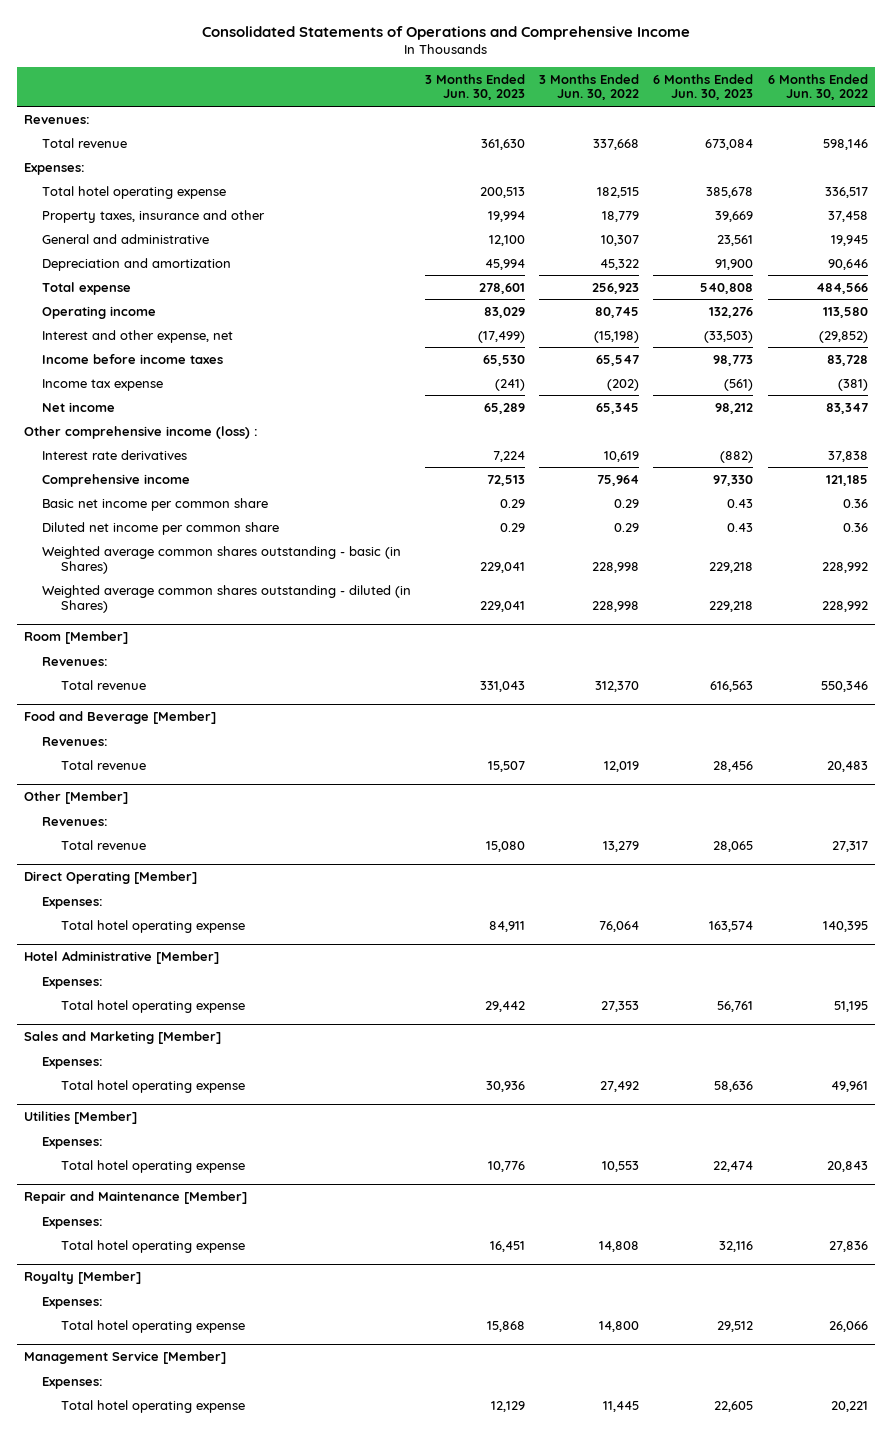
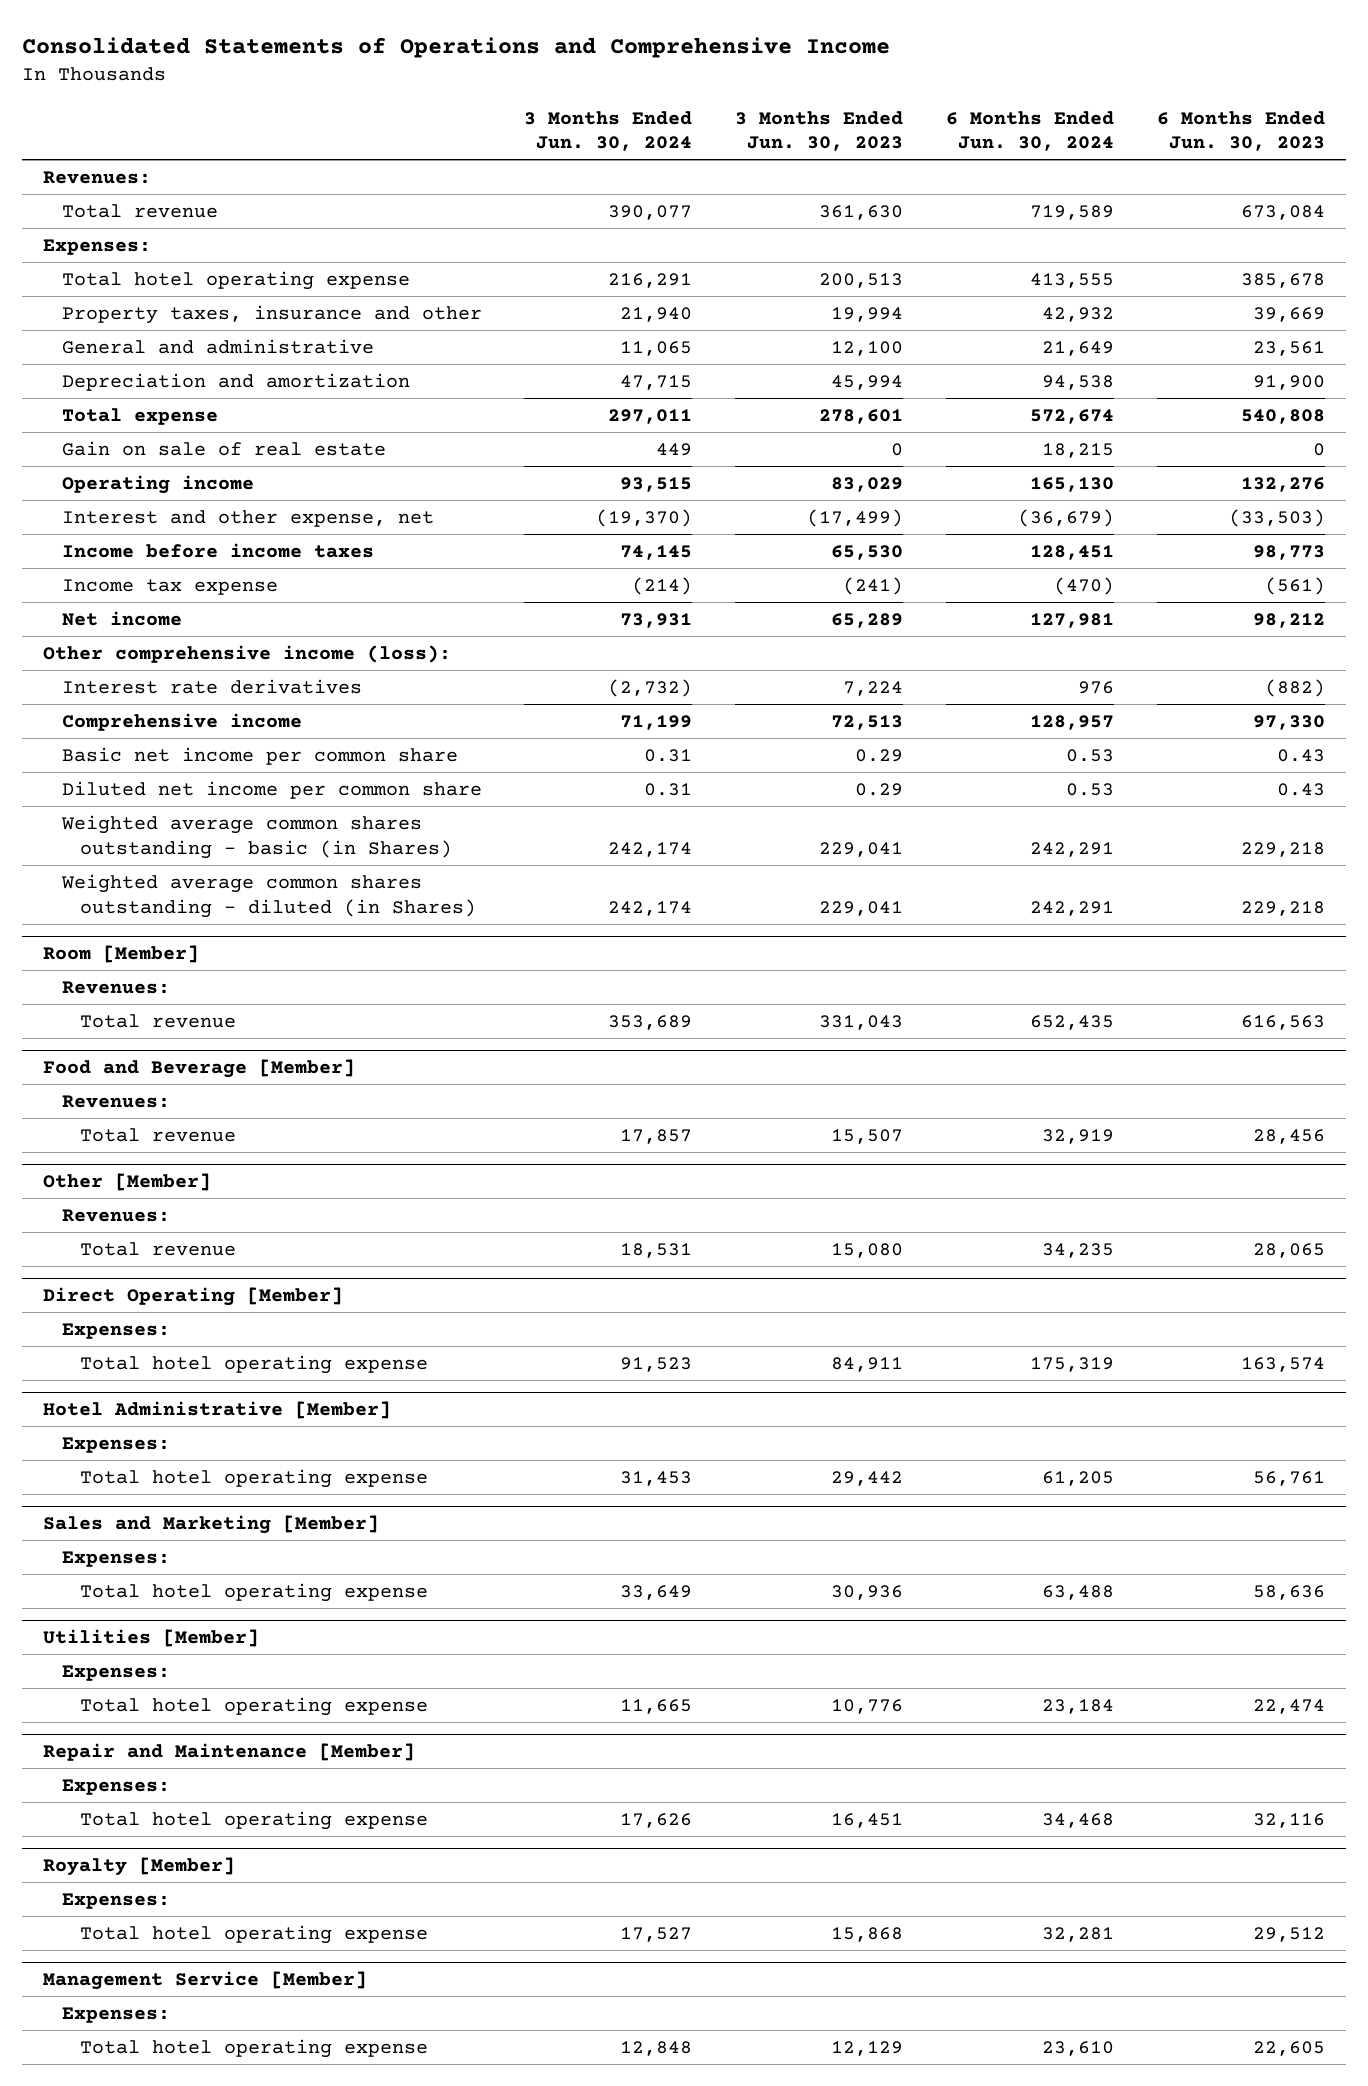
- | 3 Months Ended Jun. 30, 2023 | 3 Months Ended Jun. 30, 2022 | 6 Months Ended Jun. 30, 2023 | 6 Months Ended Jun. 30, 2022
+ | 3 Months Ended Jun. 30, 2024 | 3 Months Ended Jun. 30, 2023 | 6 Months Ended Jun. 30, 2024 | 6 Months Ended Jun. 30, 2023
+ Gain on sale of real estate | 449 | 0 | 18,215 | 0
- Other comprehensive income (loss) :
+ Other comprehensive income (loss):

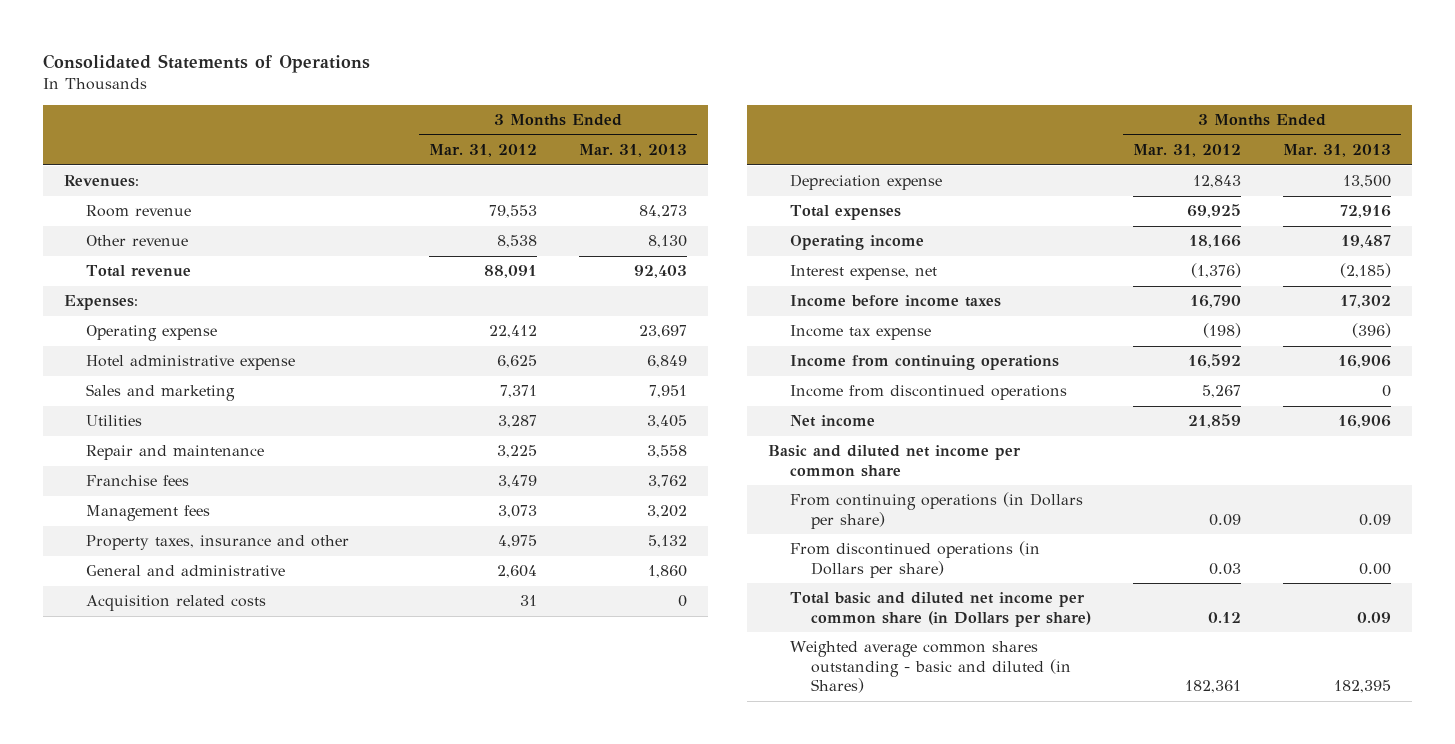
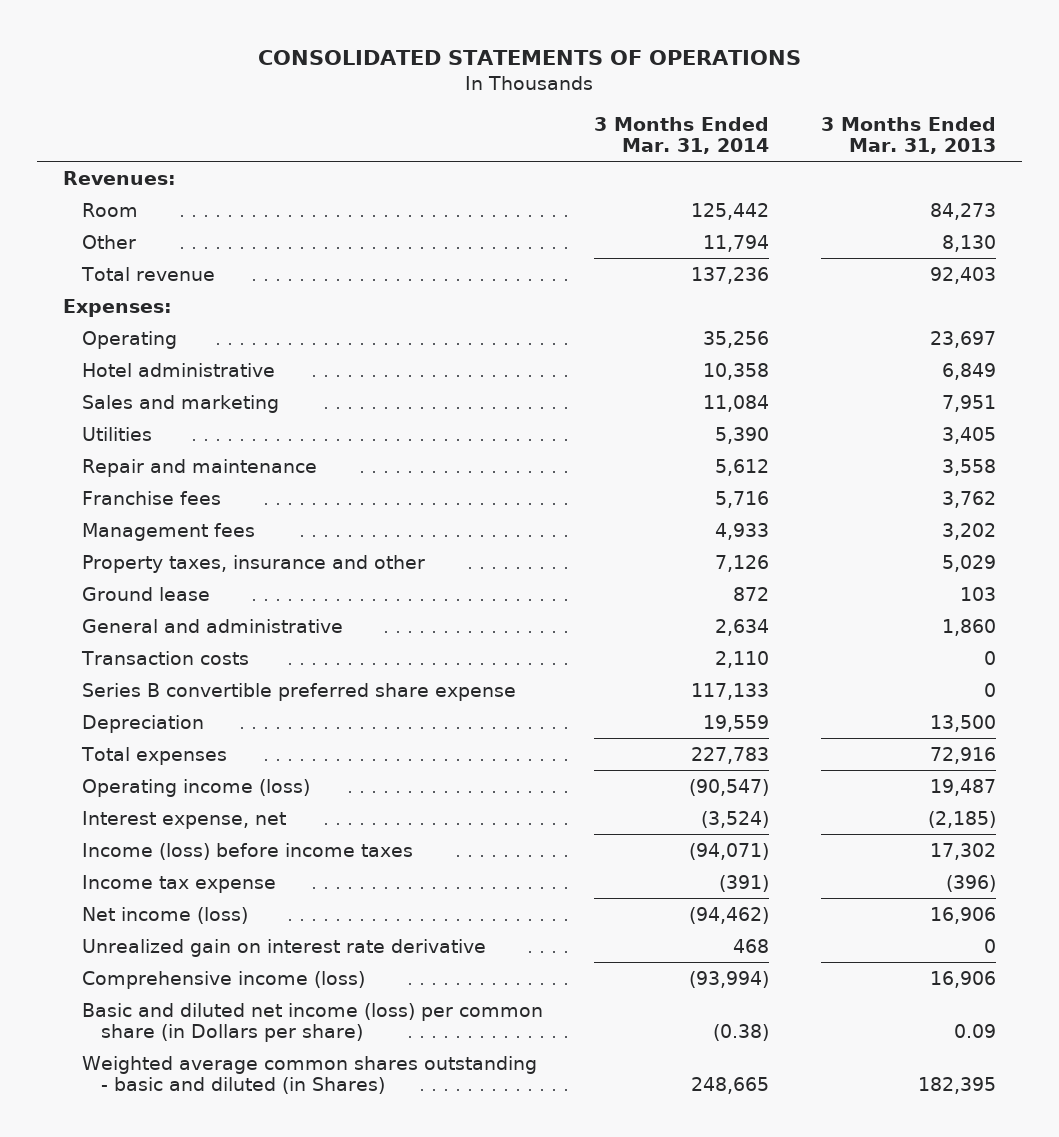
- Consolidated Statements of Operations
+ CONSOLIDATED STATEMENTS OF OPERATIONS
- | 3 Months Ended Mar. 31, 2012 | 3 Months Ended Mar. 31, 2013
+ | 3 Months Ended Mar. 31, 2014 | 3 Months Ended Mar. 31, 2013
- Room revenue | 79,553 | 84,273
- Other revenue | 8,538 | 8,130
+ Room | 125,442 | 84,273
+ Other | 11,794 | 8,130
- Operating expense | 22,412 | 23,697
- Hotel administrative expense | 6,625 | 6,849
+ Operating | 35,256 | 23,697
+ Hotel administrative | 10,358 | 6,849
- Property taxes, insurance and other | 4,975 | 5,132
+ Property taxes, insurance and other | 7,126 | 5,029
+ Ground lease | 872 | 103
- Acquisition related costs | 31 | 0
- Depreciation expense | 12,843 | 13,500
+ Transaction costs | 2,110 | 0
+ Series B convertible preferred share expense | 117,133 | 0
+ Depreciation | 19,559 | 13,500
- Operating income | 18,166 | 19,487
+ Operating income (loss) | (90,547) | 19,487
- Income before income taxes | 16,790 | 17,302
+ Income (loss) before income taxes | (94,071) | 17,302
- Income from continuing operations | 16,592 | 16,906
- Income from discontinued operations | 5,267 | 0
- Net income | 21,859 | 16,906
- Basic and diluted net income per common share
- From continuing operations (in Dollars per share) | 0.09 | 0.09
- From discontinued operations (in Dollars per share) | 0.03 | 0.00
- Total basic and diluted net income per common share (in Dollars per share) | 0.12 | 0.09
+ Net income (loss) | (94,462) | 16,906
+ Unrealized gain on interest rate derivative | 468 | 0
+ Comprehensive income (loss) | (93,994) | 16,906
+ Basic and diluted net income (loss) per common share (in Dollars per share) | (0.38) | 0.09

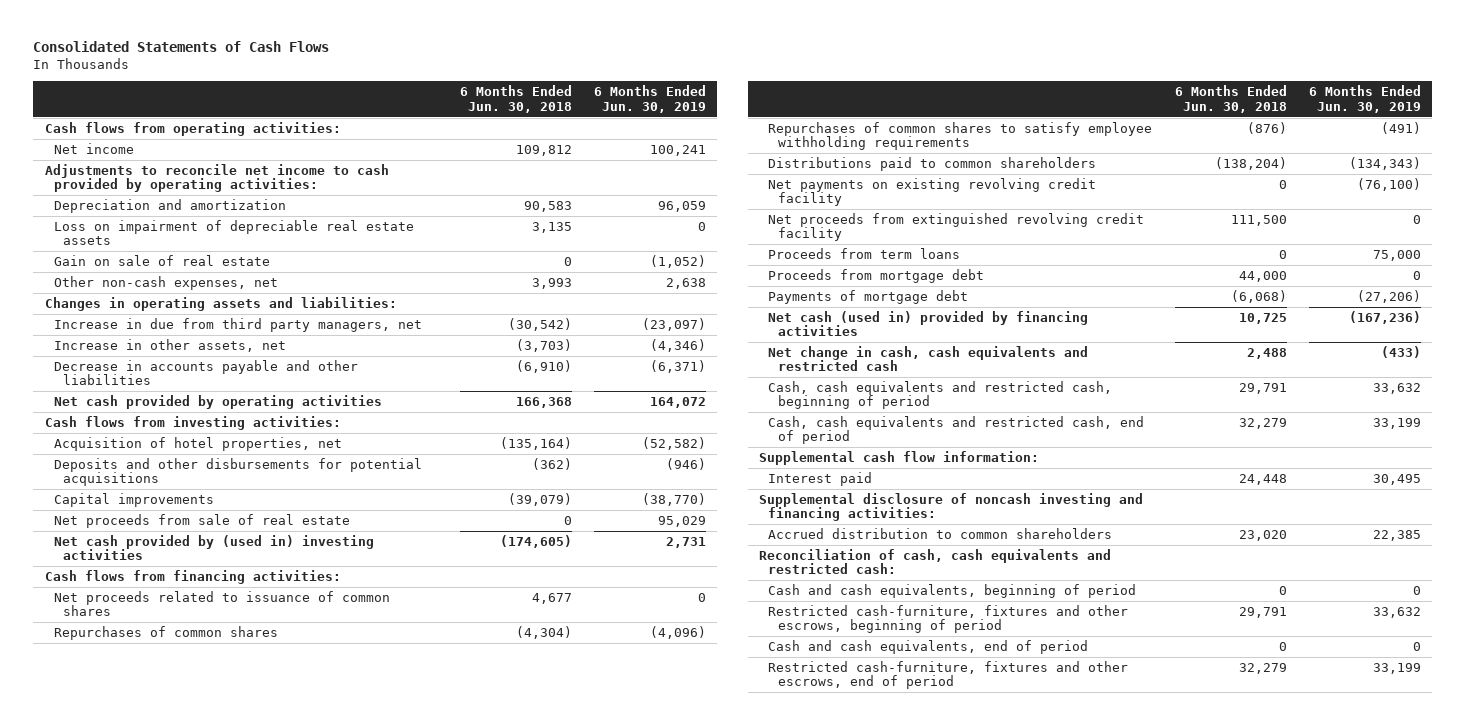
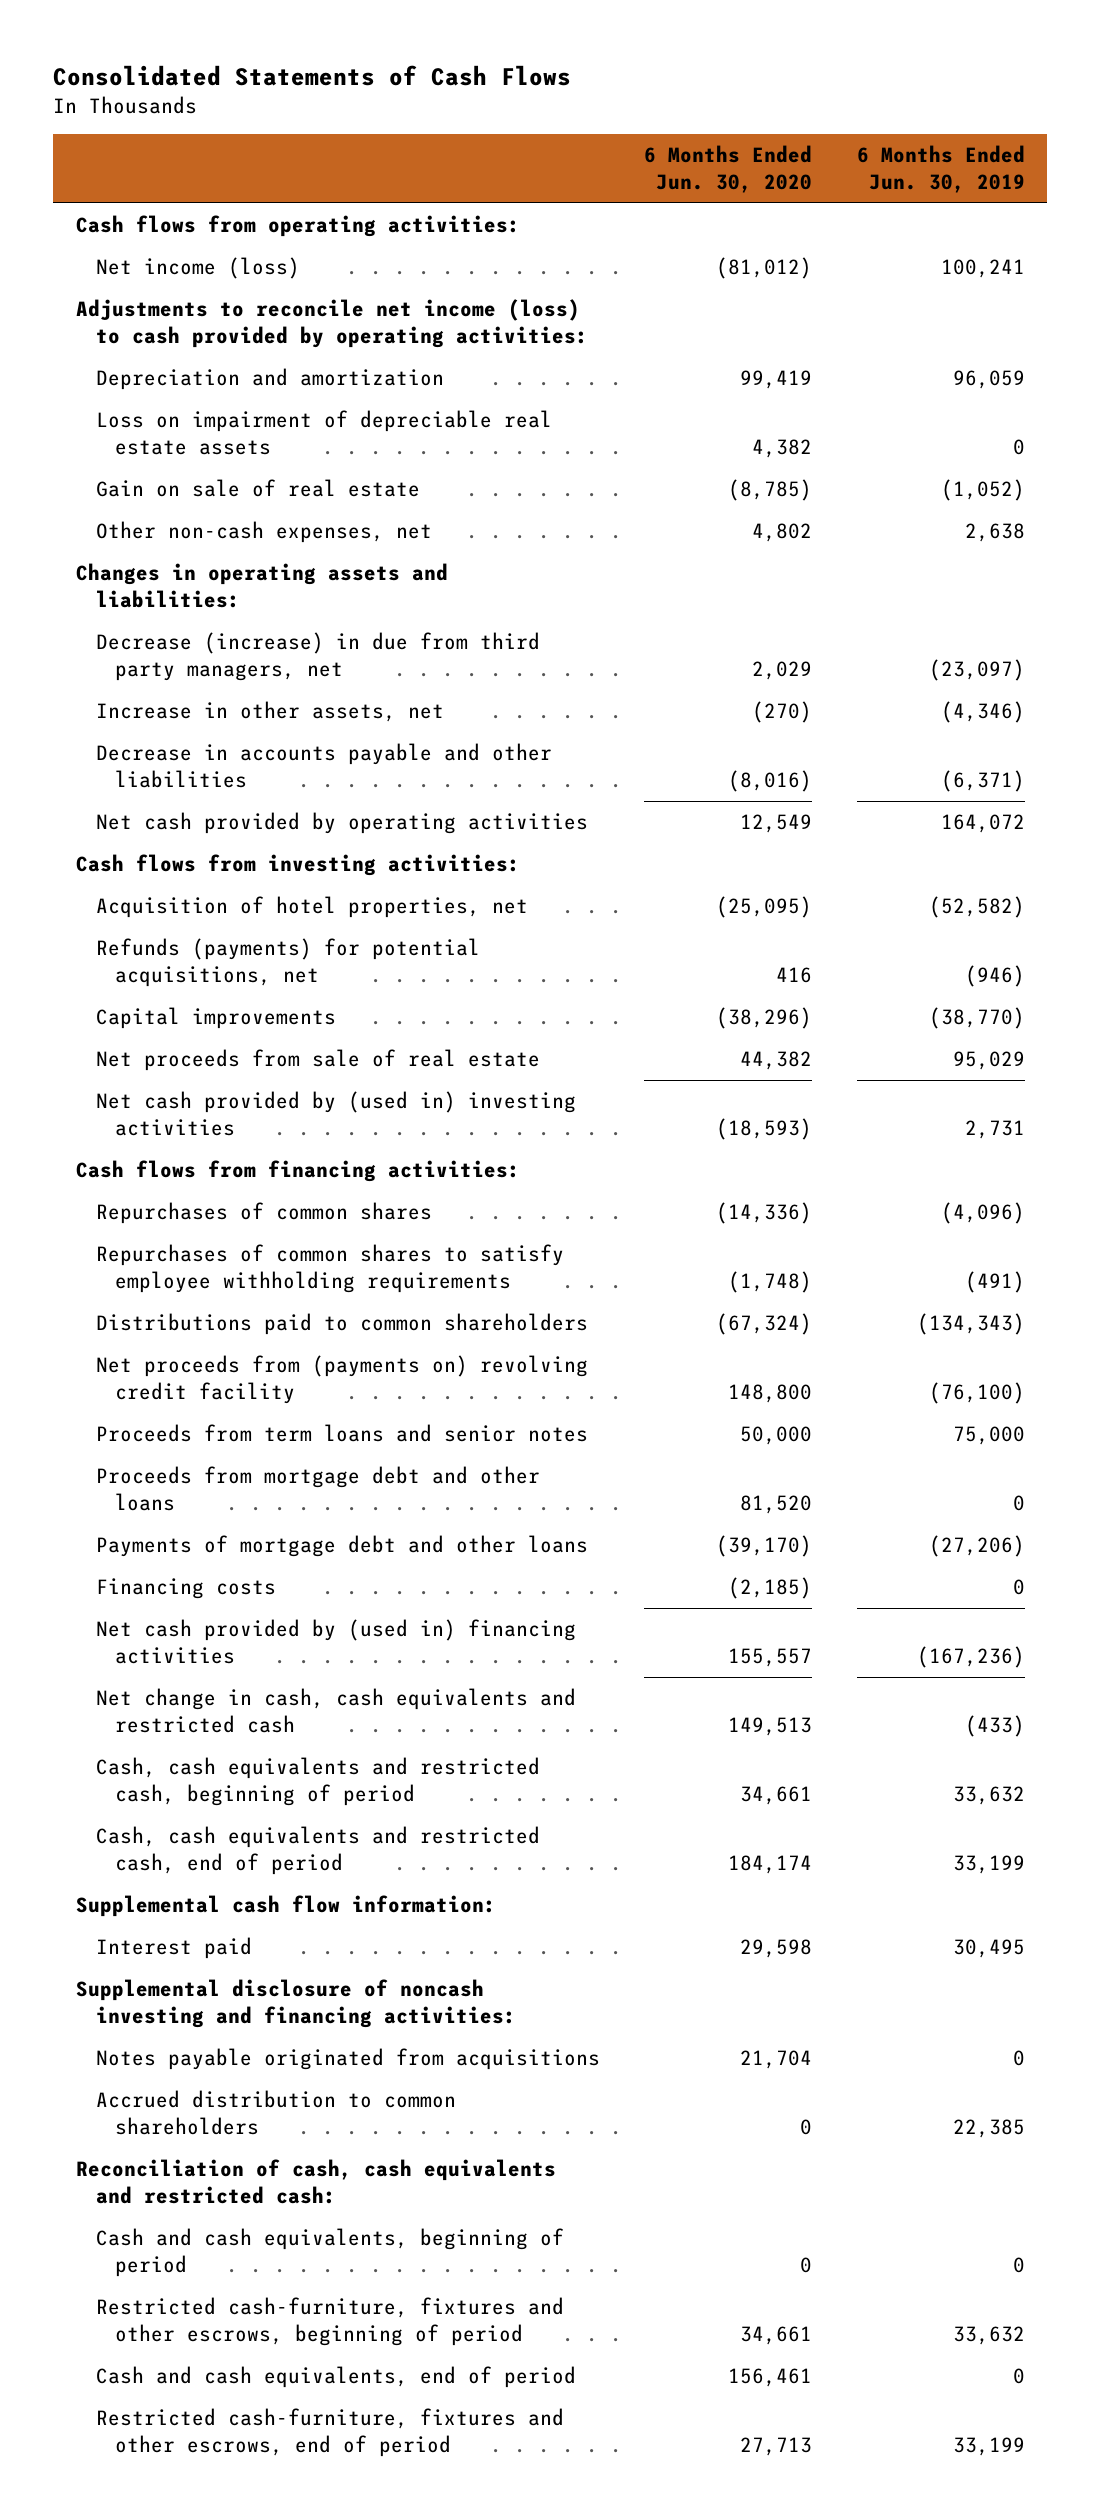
- | 6 Months Ended Jun. 30, 2018 | 6 Months Ended Jun. 30, 2019
+ | 6 Months Ended Jun. 30, 2020 | 6 Months Ended Jun. 30, 2019
- Net income | 109,812 | 100,241
- Adjustments to reconcile net income to cash provided by operating activities:
+ Net income (loss) | (81,012) | 100,241
+ Adjustments to reconcile net income (loss) to cash provided by operating activities:
- Increase in due from third party managers, net | (30,542) | (23,097)
+ Decrease (increase) in due from third party managers, net | 2,029 | (23,097)
- Deposits and other disbursements for potential acquisitions | (362) | (946)
+ Refunds (payments) for potential acquisitions, net | 416 | (946)
- Net proceeds related to issuance of common shares | 4,677 | 0
- Net payments on existing revolving credit facility | 0 | (76,100)
- Net proceeds from extinguished revolving credit facility | 111,500 | 0
- Proceeds from term loans | 0 | 75,000
- Proceeds from mortgage debt | 44,000 | 0
- Payments of mortgage debt | (6,068) | (27,206)
- Net cash (used in) provided by financing activities | 10,725 | (167,236)
+ Net proceeds from (payments on) revolving credit facility | 148,800 | (76,100)
+ Proceeds from term loans and senior notes | 50,000 | 75,000
+ Proceeds from mortgage debt and other loans | 81,520 | 0
+ Payments of mortgage debt and other loans | (39,170) | (27,206)
+ Financing costs | (2,185) | 0
+ Net cash provided by (used in) financing activities | 155,557 | (167,236)
+ Notes payable originated from acquisitions | 21,704 | 0

